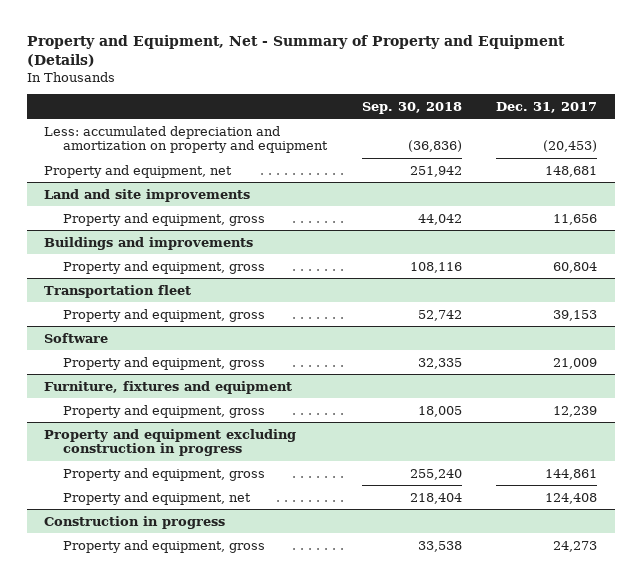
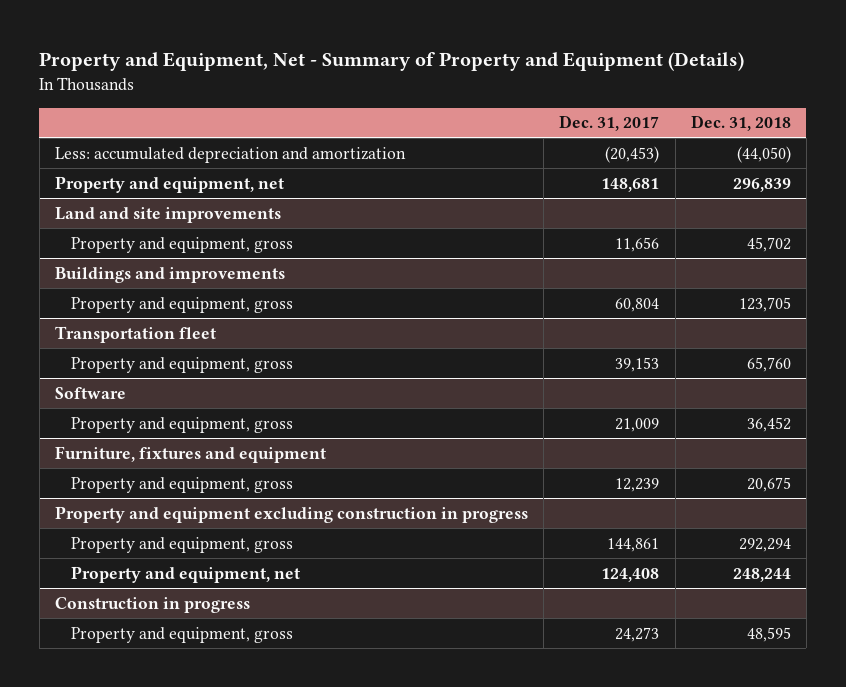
- | Sep. 30, 2018 | Dec. 31, 2017
+ | Dec. 31, 2017 | Dec. 31, 2018
- Less: accumulated depreciation and amortization on property and equipment | (36,836) | (20,453)
+ Less: accumulated depreciation and amortization | (20,453) | (44,050)

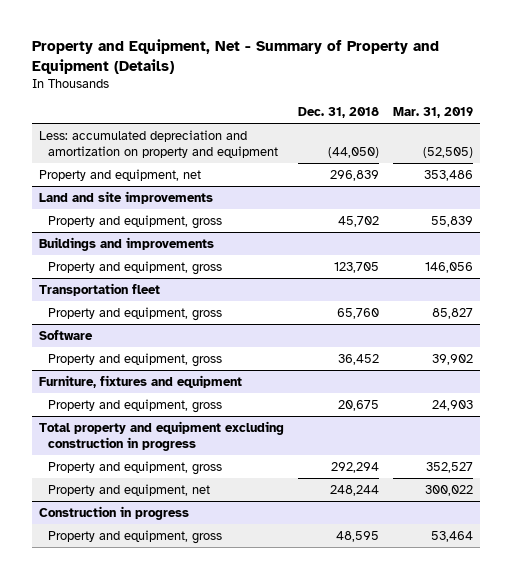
- | Dec. 31, 2017 | Dec. 31, 2018
+ | Dec. 31, 2018 | Mar. 31, 2019
- Less: accumulated depreciation and amortization | (20,453) | (44,050)
+ Less: accumulated depreciation and amortization on property and equipment | (44,050) | (52,505)
- Property and equipment excluding construction in progress
+ Total property and equipment excluding construction in progress

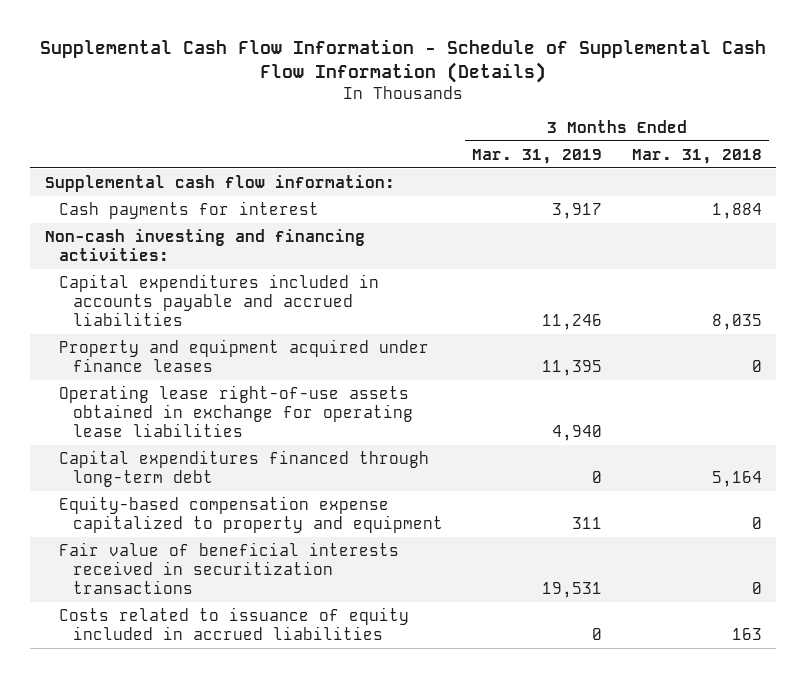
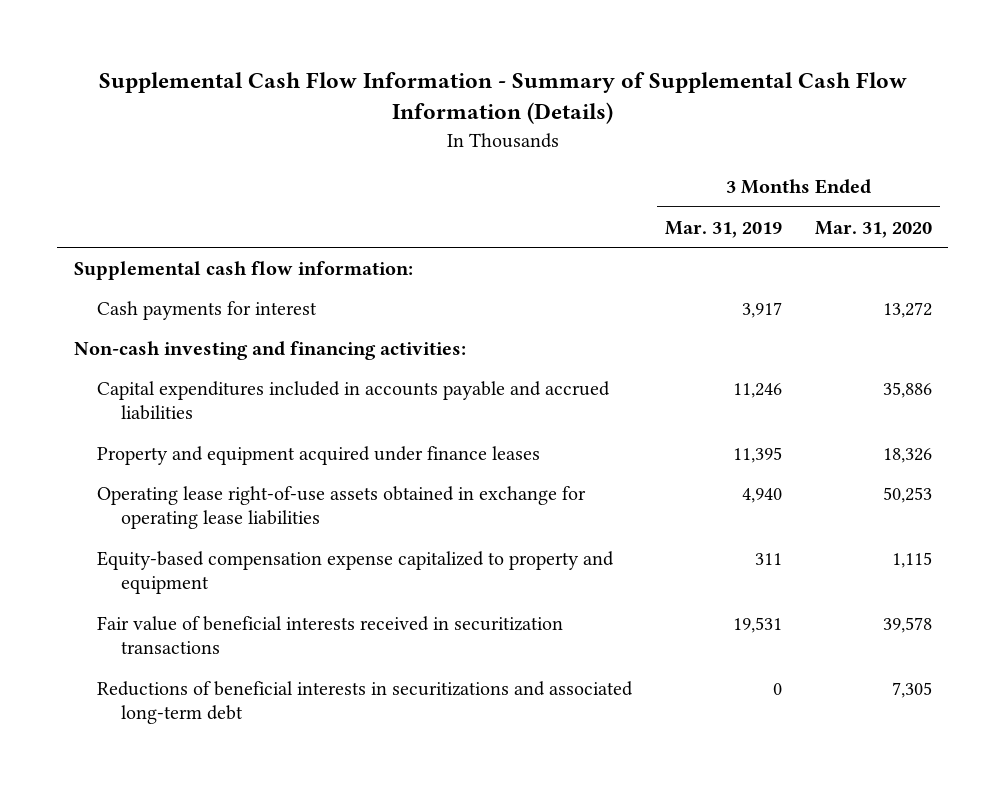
- Supplemental Cash Flow Information - Schedule of Supplemental Cash Flow Information (Details)
+ Supplemental Cash Flow Information - Summary of Supplemental Cash Flow Information (Details)
- | 3 Months Ended Mar. 31, 2019 | 3 Months Ended Mar. 31, 2018
+ | 3 Months Ended Mar. 31, 2019 | 3 Months Ended Mar. 31, 2020
- Capital expenditures financed through long-term debt | 0 | 5,164
- Costs related to issuance of equity included in accrued liabilities | 0 | 163
+ Reductions of beneficial interests in securitizations and associated long-term debt | 0 | 7,305

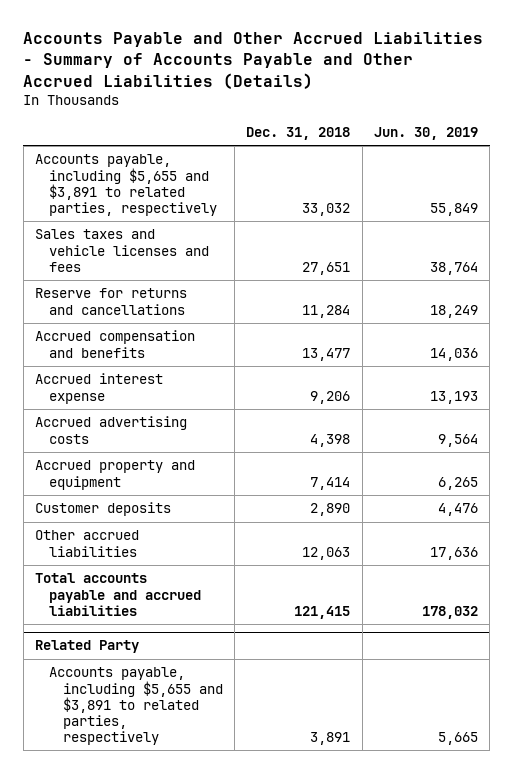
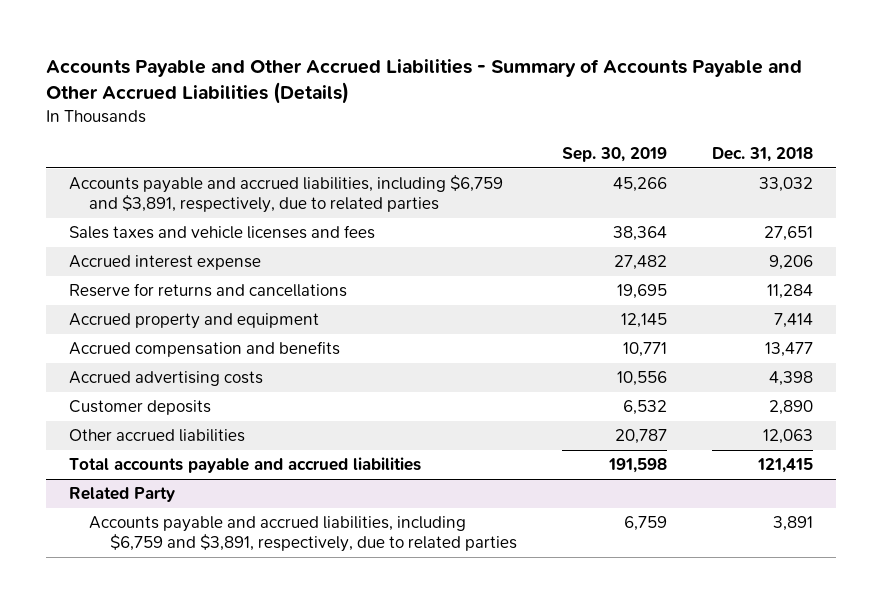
- | Dec. 31, 2018 | Jun. 30, 2019
+ | Sep. 30, 2019 | Dec. 31, 2018
- Accounts payable, including $5,655 and $3,891 to related parties, respectively | 33,032 | 55,849
+ Accounts payable and accrued liabilities, including $6,759 and $3,891, respectively, due to related parties | 45,266 | 33,032
moved up: Accrued interest expense | 27,482 | 9,206
moved up: Accrued property and equipment | 12,145 | 7,414
@ Related Party
- Accounts payable, including $5,655 and $3,891 to related parties, respectively | 3,891 | 5,665
+ Accounts payable and accrued liabilities, including $6,759 and $3,891, respectively, due to related parties | 6,759 | 3,891

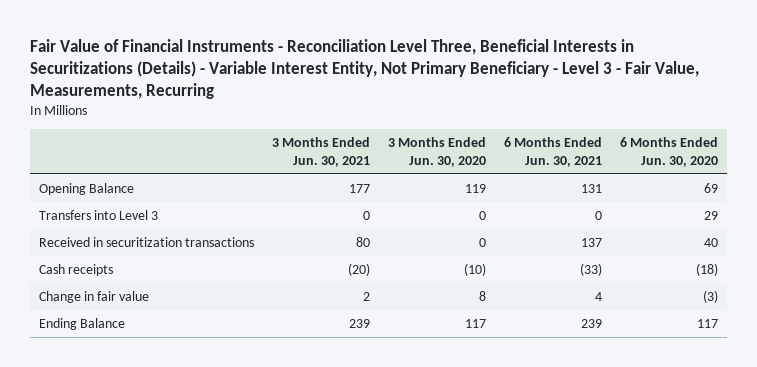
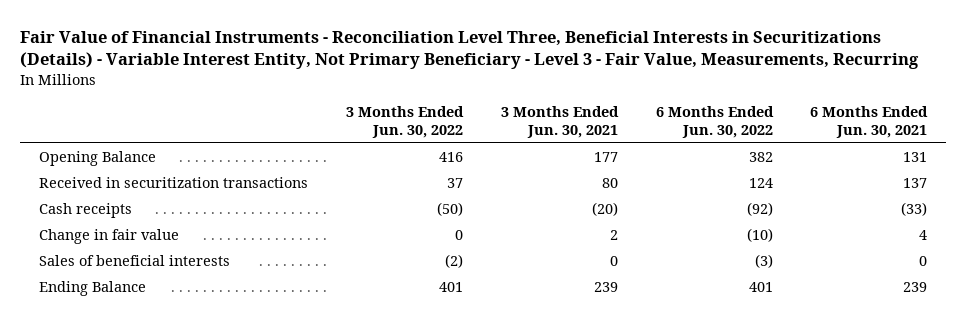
- | 3 Months Ended Jun. 30, 2021 | 3 Months Ended Jun. 30, 2020 | 6 Months Ended Jun. 30, 2021 | 6 Months Ended Jun. 30, 2020
+ | 3 Months Ended Jun. 30, 2022 | 3 Months Ended Jun. 30, 2021 | 6 Months Ended Jun. 30, 2022 | 6 Months Ended Jun. 30, 2021
- Transfers into Level 3 | 0 | 0 | 0 | 29
+ Sales of beneficial interests | (2) | 0 | (3) | 0

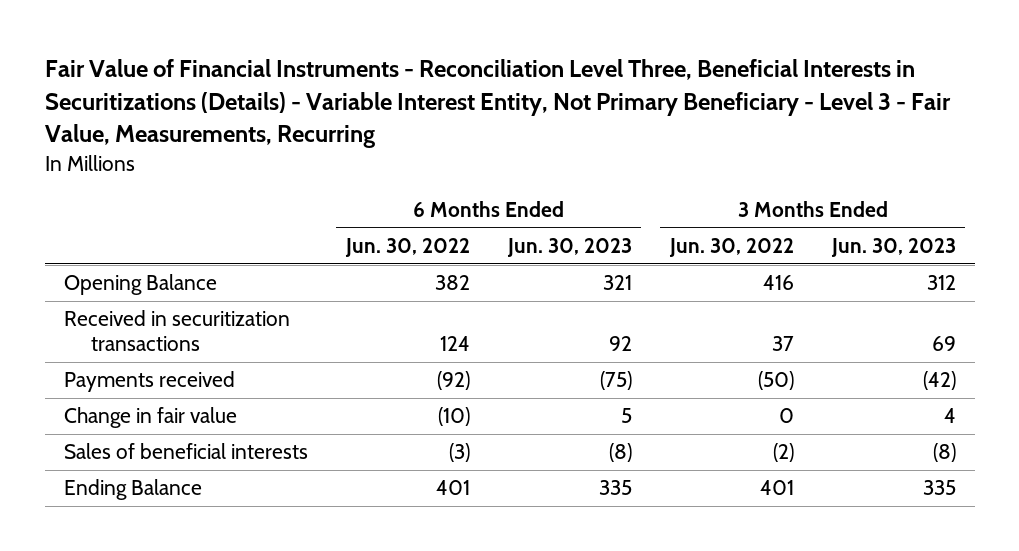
- | 3 Months Ended Jun. 30, 2022 | 3 Months Ended Jun. 30, 2021 | 6 Months Ended Jun. 30, 2022 | 6 Months Ended Jun. 30, 2021
+ | 6 Months Ended Jun. 30, 2022 | 6 Months Ended Jun. 30, 2023 | 3 Months Ended Jun. 30, 2022 | 3 Months Ended Jun. 30, 2023
- Cash receipts | (50) | (20) | (92) | (33)
+ Payments received | (92) | (75) | (50) | (42)

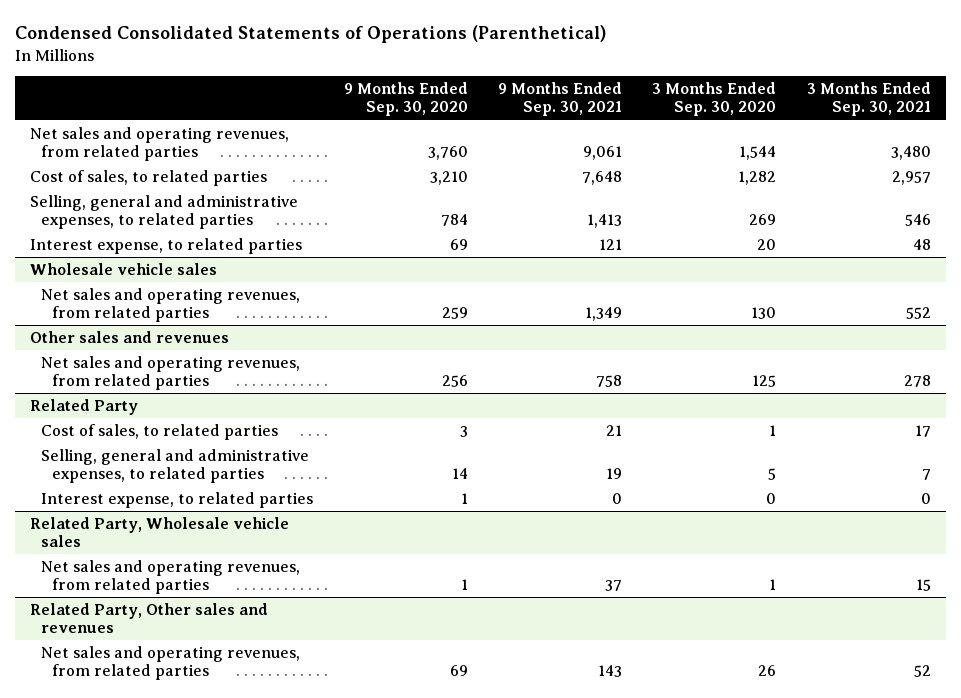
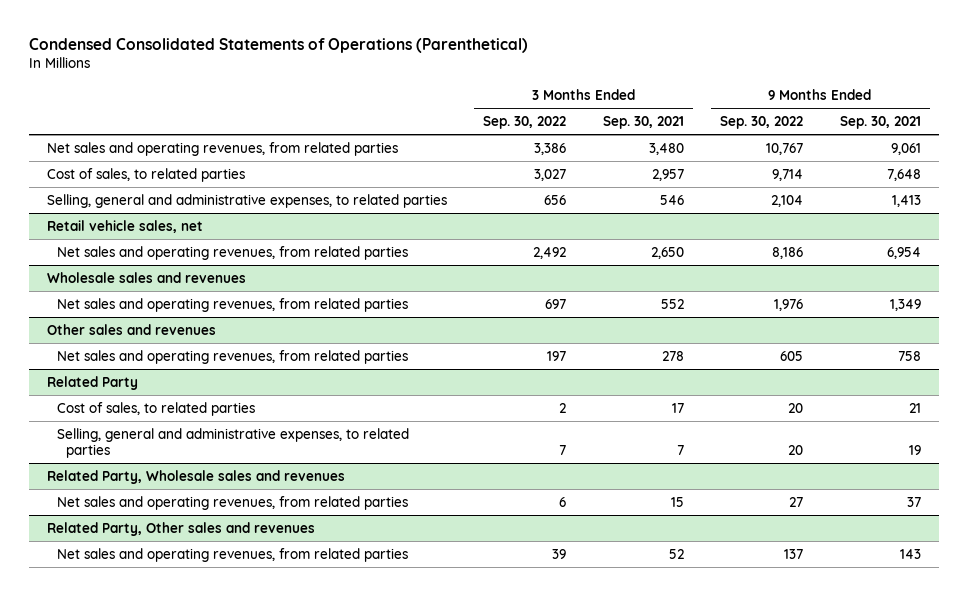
- | 9 Months Ended Sep. 30, 2020 | 9 Months Ended Sep. 30, 2021 | 3 Months Ended Sep. 30, 2020 | 3 Months Ended Sep. 30, 2021
+ | 3 Months Ended Sep. 30, 2022 | 3 Months Ended Sep. 30, 2021 | 9 Months Ended Sep. 30, 2022 | 9 Months Ended Sep. 30, 2021
- Interest expense, to related parties | 69 | 121 | 20 | 48
- Wholesale vehicle sales
+ Retail vehicle sales, net
+ Net sales and operating revenues, from related parties | 2,492 | 2,650 | 8,186 | 6,954
+ Wholesale sales and revenues
@ Related Party
- Interest expense, to related parties | 1 | 0 | 0 | 0
- Related Party, Wholesale vehicle sales
+ Related Party, Wholesale sales and revenues

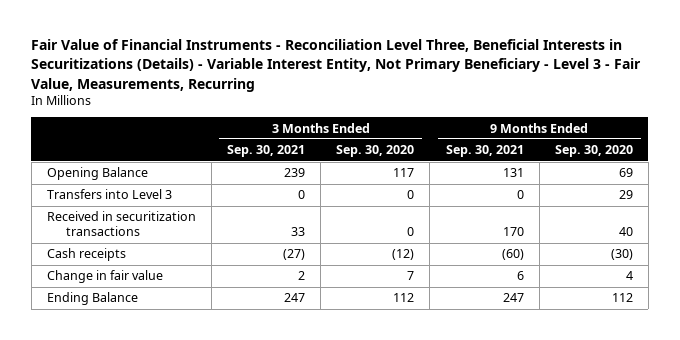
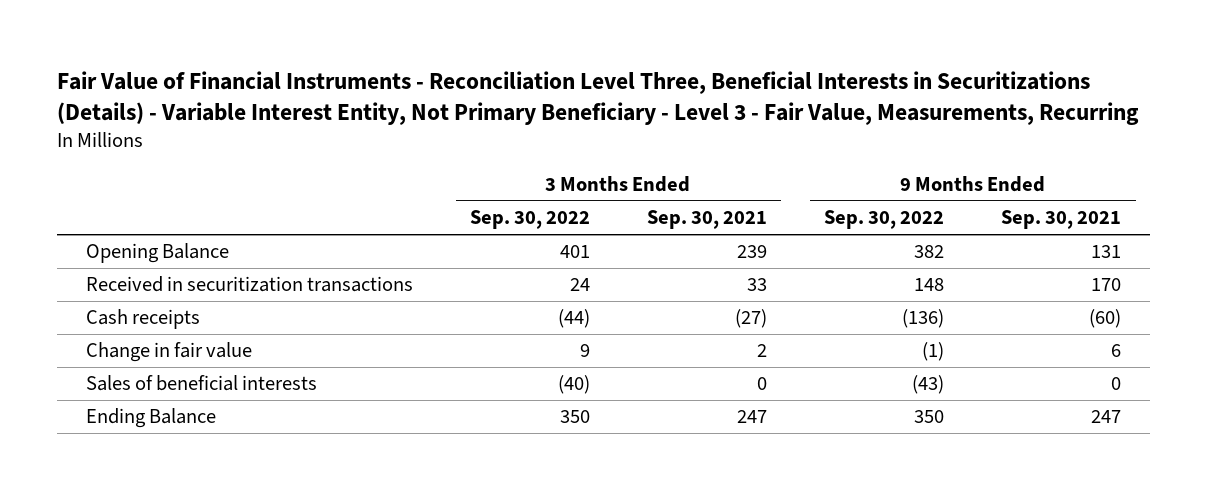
- | 3 Months Ended Sep. 30, 2021 | 3 Months Ended Sep. 30, 2020 | 9 Months Ended Sep. 30, 2021 | 9 Months Ended Sep. 30, 2020
+ | 3 Months Ended Sep. 30, 2022 | 3 Months Ended Sep. 30, 2021 | 9 Months Ended Sep. 30, 2022 | 9 Months Ended Sep. 30, 2021
- Transfers into Level 3 | 0 | 0 | 0 | 29
+ Sales of beneficial interests | (40) | 0 | (43) | 0

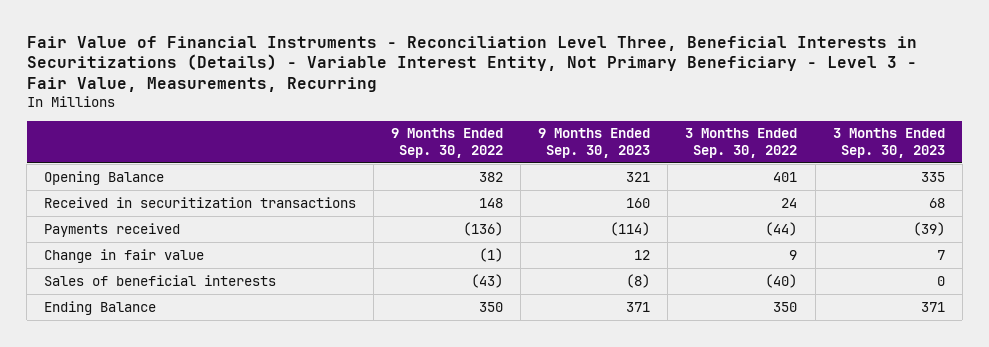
- | 3 Months Ended Sep. 30, 2022 | 3 Months Ended Sep. 30, 2021 | 9 Months Ended Sep. 30, 2022 | 9 Months Ended Sep. 30, 2021
+ | 9 Months Ended Sep. 30, 2022 | 9 Months Ended Sep. 30, 2023 | 3 Months Ended Sep. 30, 2022 | 3 Months Ended Sep. 30, 2023
- Cash receipts | (44) | (27) | (136) | (60)
+ Payments received | (136) | (114) | (44) | (39)

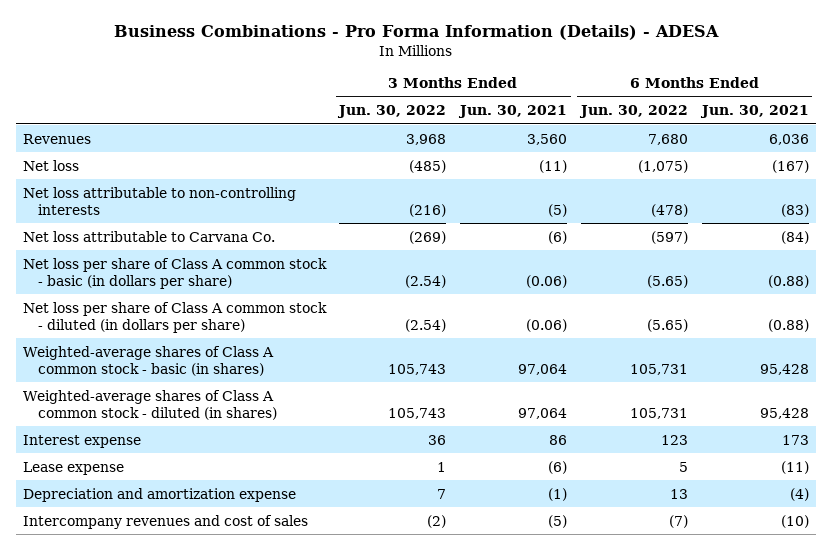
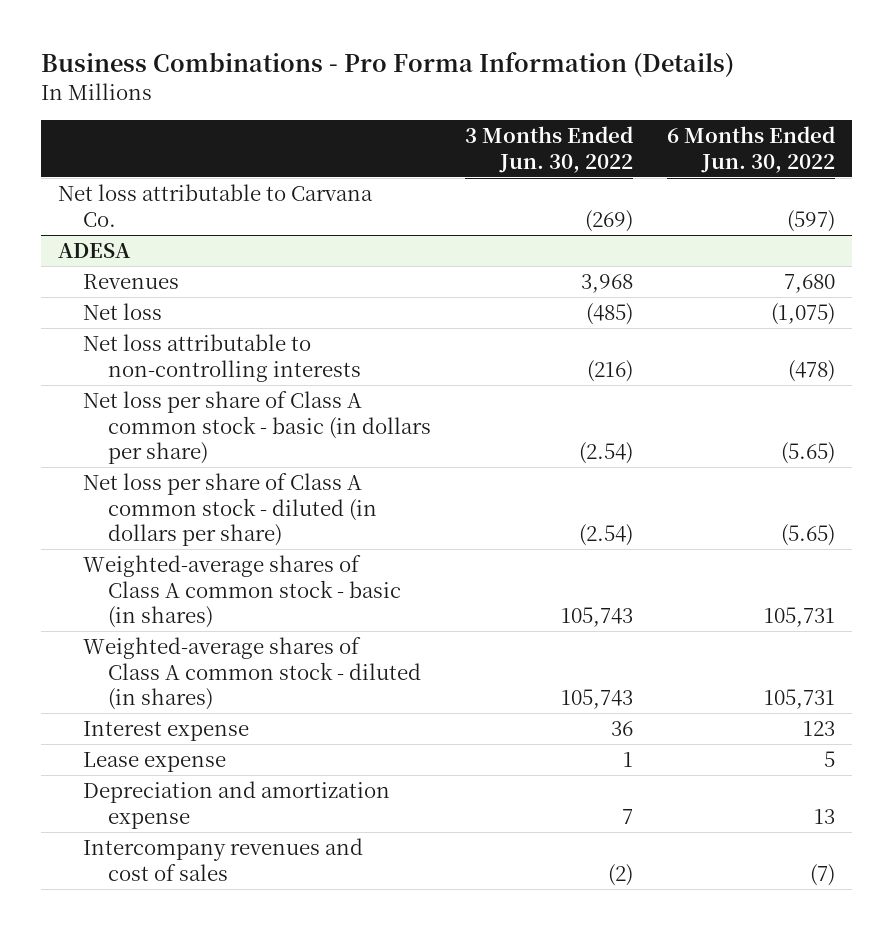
- Business Combinations - Pro Forma Information (Details) - ADESA
+ Business Combinations - Pro Forma Information (Details)
- | 3 Months Ended Jun. 30, 2022 | 3 Months Ended Jun. 30, 2021 | 6 Months Ended Jun. 30, 2022 | 6 Months Ended Jun. 30, 2021
+ | 3 Months Ended Jun. 30, 2022 | 6 Months Ended Jun. 30, 2022
moved up: Net loss attributable to Carvana Co. | (269) | (597)
+ ADESA

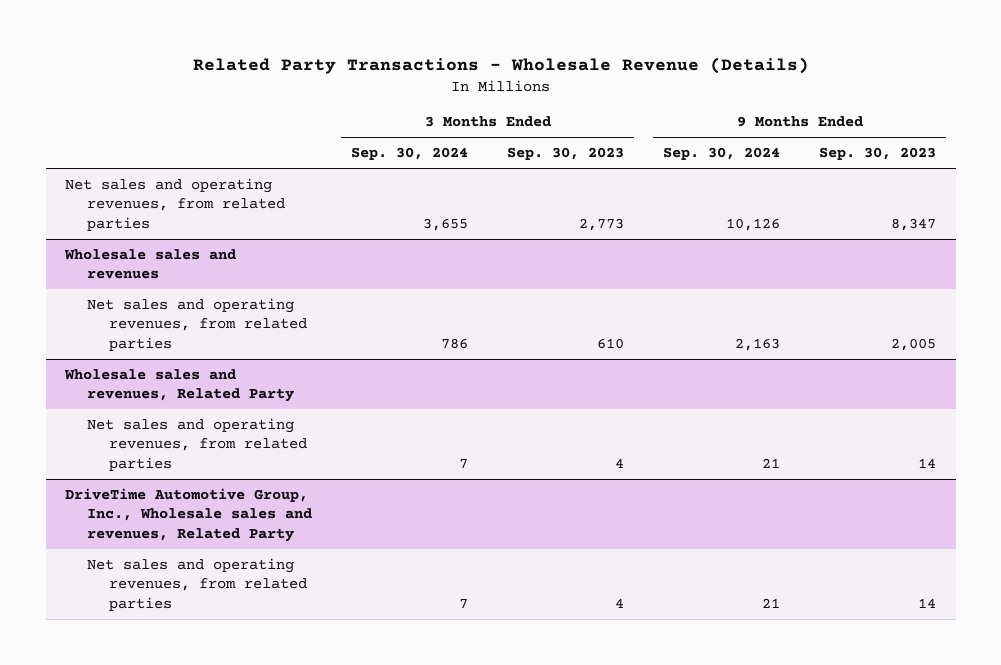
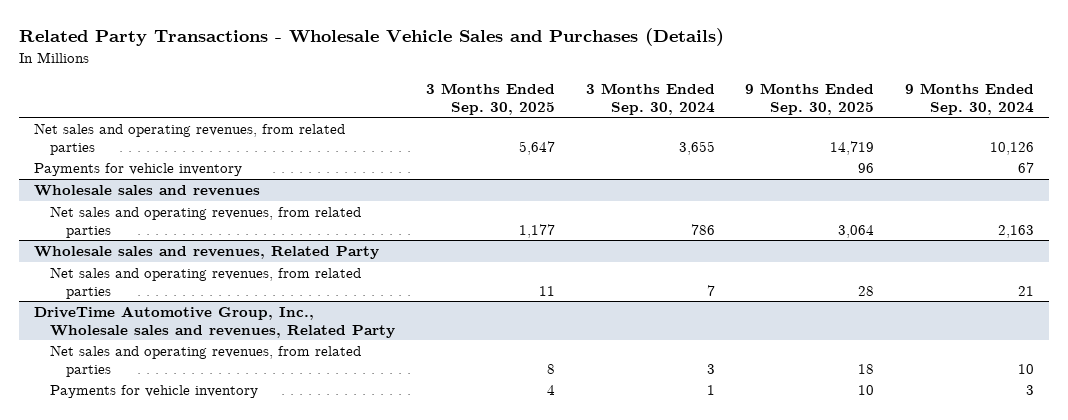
- Related Party Transactions - Wholesale Revenue (Details)
+ Related Party Transactions - Wholesale Vehicle Sales and Purchases (Details)
- | 3 Months Ended Sep. 30, 2024 | 3 Months Ended Sep. 30, 2023 | 9 Months Ended Sep. 30, 2024 | 9 Months Ended Sep. 30, 2023
+ | 3 Months Ended Sep. 30, 2025 | 3 Months Ended Sep. 30, 2024 | 9 Months Ended Sep. 30, 2025 | 9 Months Ended Sep. 30, 2024
+ Payments for vehicle inventory | | | 96 | 67
@ DriveTime Automotive Group, Inc., Wholesale sales and revenues, Related Party
- Net sales and operating revenues, from related parties | 7 | 4 | 21 | 14
+ Net sales and operating revenues, from related parties | 8 | 3 | 18 | 10
+ Payments for vehicle inventory | 4 | 1 | 10 | 3

